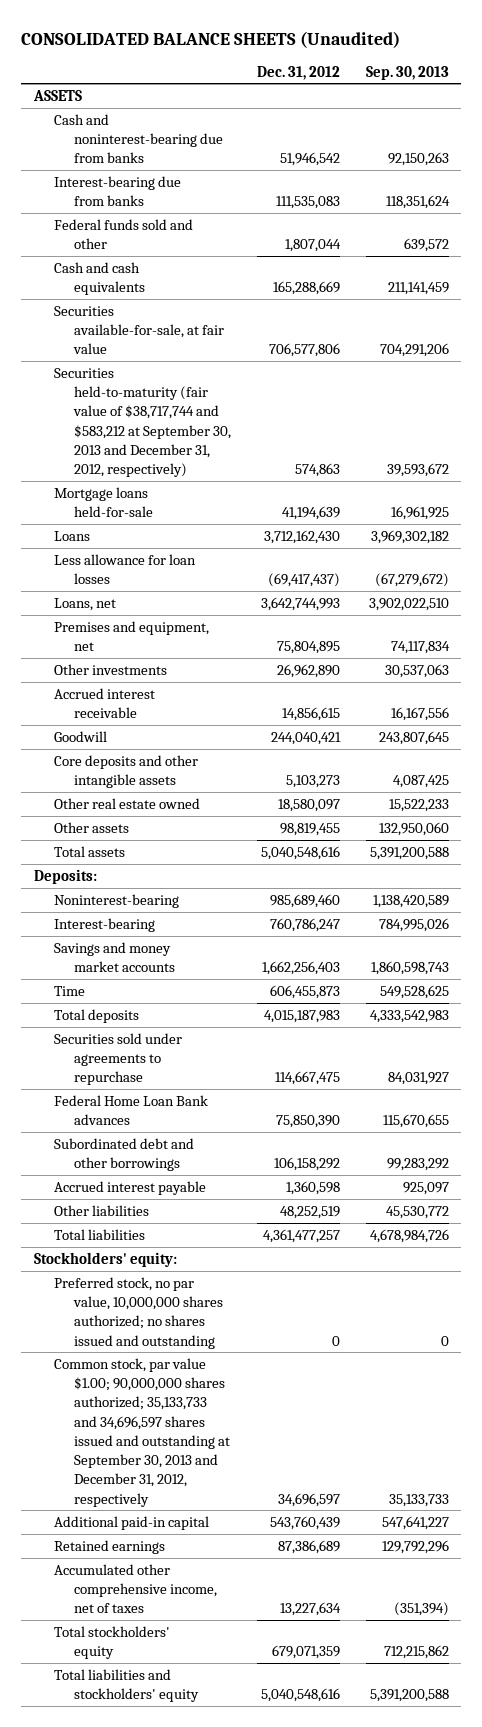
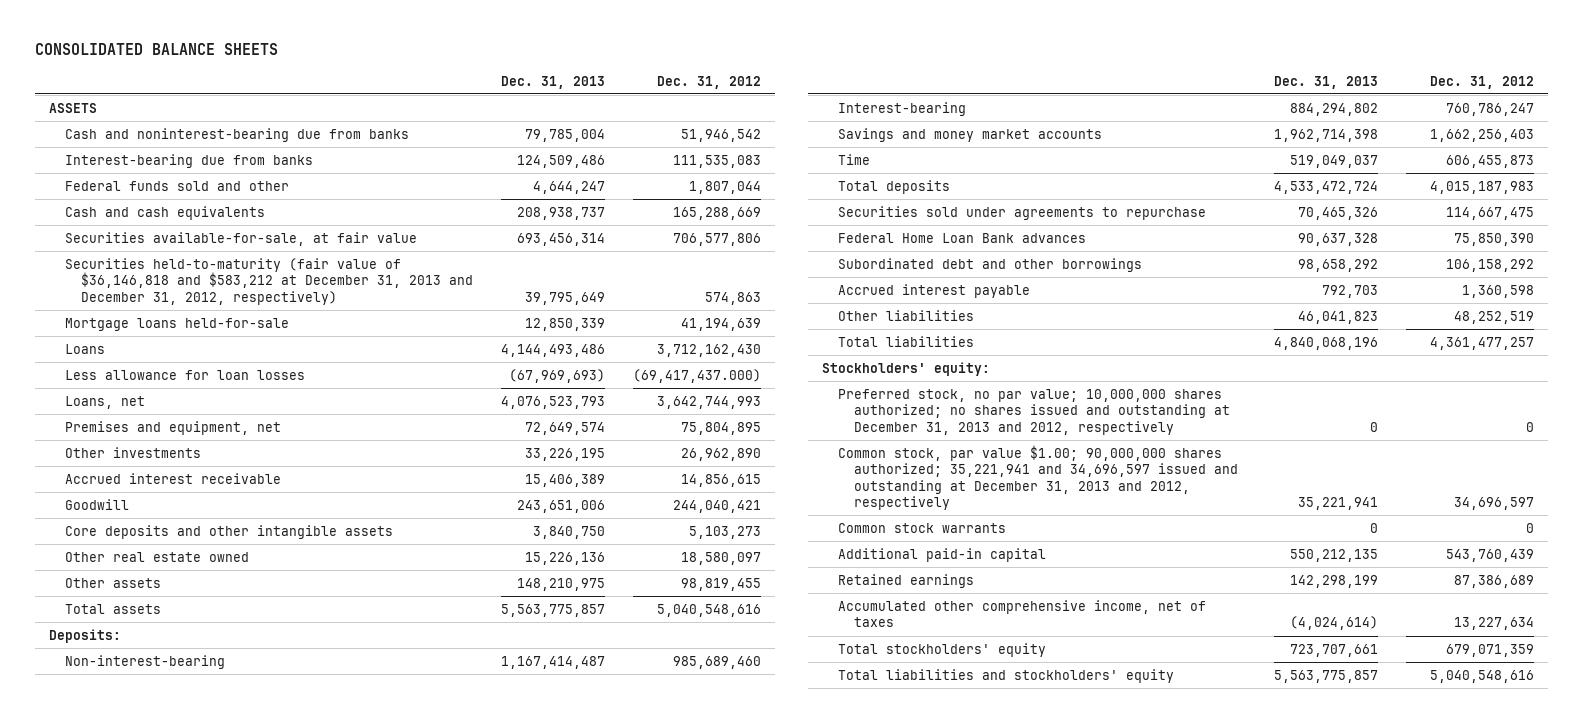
- CONSOLIDATED BALANCE SHEETS (Unaudited)
+ CONSOLIDATED BALANCE SHEETS
- | Dec. 31, 2012 | Sep. 30, 2013
+ | Dec. 31, 2013 | Dec. 31, 2012
- Securities held-to-maturity (fair value of $38,717,744 and $583,212 at September 30, 2013 and December 31, 2012, respectively) | 574,863 | 39,593,672
+ Securities held-to-maturity (fair value of $36,146,818 and $583,212 at December 31, 2013 and December 31, 2012, respectively) | 39,795,649 | 574,863
- Less allowance for loan losses | (69,417,437) | (67,279,672)
+ Less allowance for loan losses | (67,969,693) | (69,417,437.000)
- Noninterest-bearing | 985,689,460 | 1,138,420,589
+ Non-interest-bearing | 1,167,414,487 | 985,689,460
- Preferred stock, no par value, 10,000,000 shares authorized; no shares issued and outstanding | 0 | 0
- Common stock, par value $1.00; 90,000,000 shares authorized; 35,133,733 and 34,696,597 shares issued and outstanding at September 30, 2013 and December 31, 2012, respectively | 34,696,597 | 35,133,733
+ Preferred stock, no par value; 10,000,000 shares authorized; no shares issued and outstanding at December 31, 2013 and 2012, respectively | 0 | 0
+ Common stock, par value $1.00; 90,000,000 shares authorized; 35,221,941 and 34,696,597 issued and outstanding at December 31, 2013 and 2012, respectively | 35,221,941 | 34,696,597
+ Common stock warrants | 0 | 0

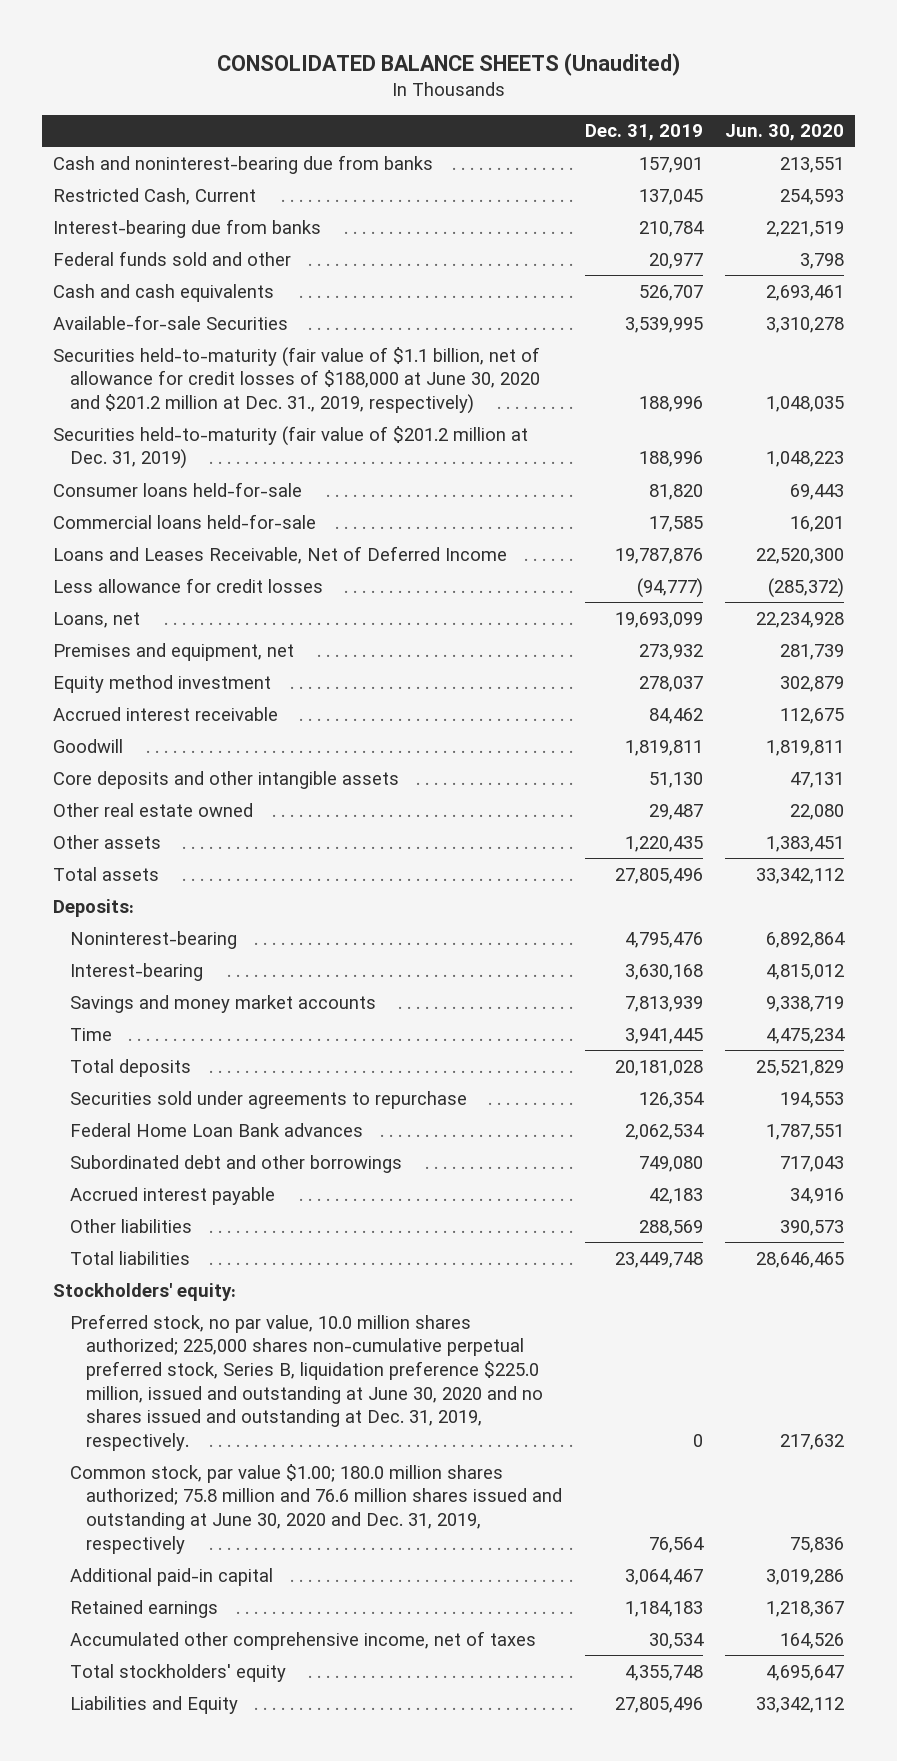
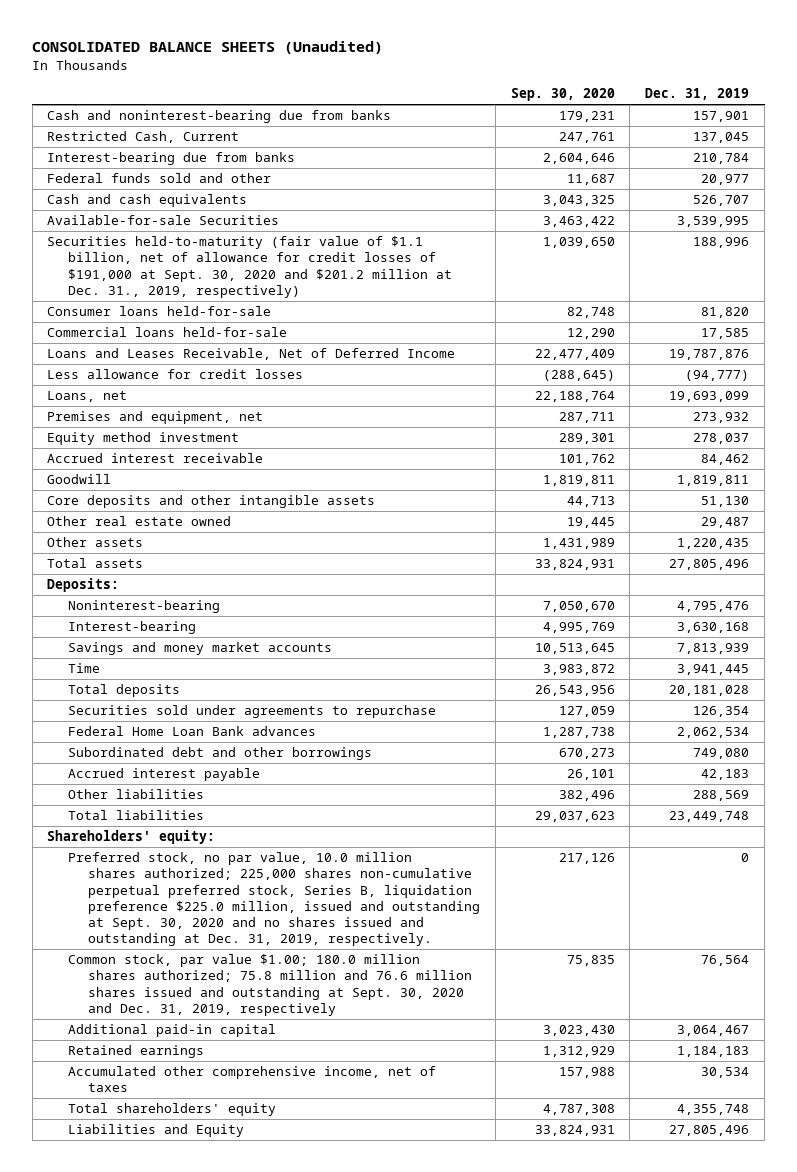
- | Dec. 31, 2019 | Jun. 30, 2020
+ | Sep. 30, 2020 | Dec. 31, 2019
- Securities held-to-maturity (fair value of $1.1 billion, net of allowance for credit losses of $188,000 at June 30, 2020 and $201.2 million at Dec. 31., 2019, respectively) | 188,996 | 1,048,035
- Securities held-to-maturity (fair value of $201.2 million at Dec. 31, 2019) | 188,996 | 1,048,223
+ Securities held-to-maturity (fair value of $1.1 billion, net of allowance for credit losses of $191,000 at Sept. 30, 2020 and $201.2 million at Dec. 31., 2019, respectively) | 1,039,650 | 188,996
- Stockholders' equity:
- Preferred stock, no par value, 10.0 million shares authorized; 225,000 shares non-cumulative perpetual preferred stock, Series B, liquidation preference $225.0 million, issued and outstanding at June 30, 2020 and no shares issued and outstanding at Dec. 31, 2019, respectively. | 0 | 217,632
- Common stock, par value $1.00; 180.0 million shares authorized; 75.8 million and 76.6 million shares issued and outstanding at June 30, 2020 and Dec. 31, 2019, respectively | 76,564 | 75,836
+ Shareholders' equity:
+ Preferred stock, no par value, 10.0 million shares authorized; 225,000 shares non-cumulative perpetual preferred stock, Series B, liquidation preference $225.0 million, issued and outstanding at Sept. 30, 2020 and no shares issued and outstanding at Dec. 31, 2019, respectively. | 217,126 | 0
+ Common stock, par value $1.00; 180.0 million shares authorized; 75.8 million and 76.6 million shares issued and outstanding at Sept. 30, 2020 and Dec. 31, 2019, respectively | 75,835 | 76,564
- Total stockholders' equity | 4,355,748 | 4,695,647
+ Total shareholders' equity | 4,787,308 | 4,355,748

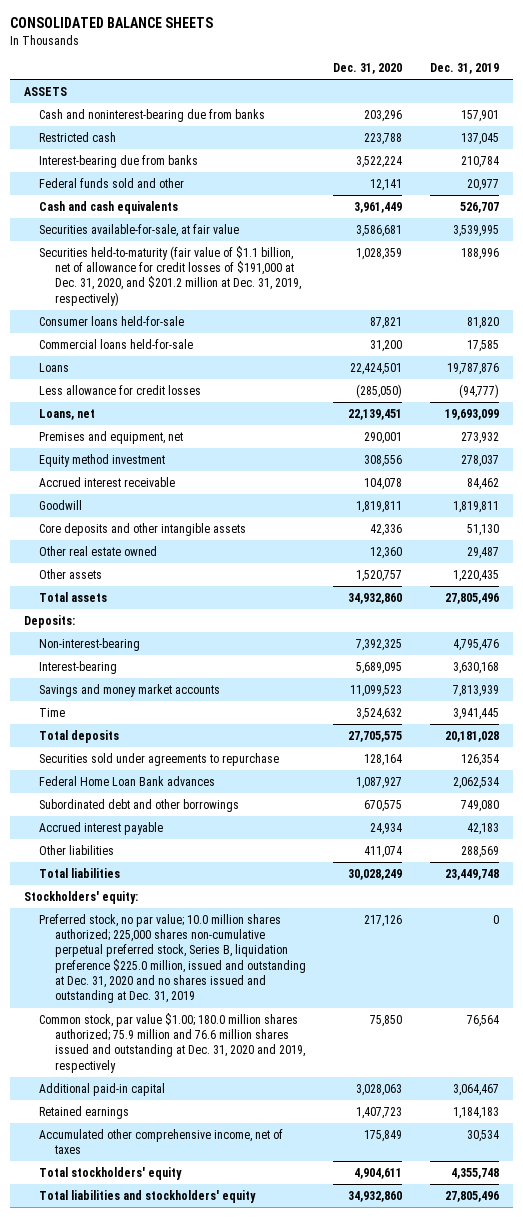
- CONSOLIDATED BALANCE SHEETS (Unaudited)
+ CONSOLIDATED BALANCE SHEETS
- | Sep. 30, 2020 | Dec. 31, 2019
+ | Dec. 31, 2020 | Dec. 31, 2019
+ ASSETS
- Restricted Cash, Current | 247,761 | 137,045
+ Restricted cash | 223,788 | 137,045
- Available-for-sale Securities | 3,463,422 | 3,539,995
- Securities held-to-maturity (fair value of $1.1 billion, net of allowance for credit losses of $191,000 at Sept. 30, 2020 and $201.2 million at Dec. 31., 2019, respectively) | 1,039,650 | 188,996
+ Securities available-for-sale, at fair value | 3,586,681 | 3,539,995
+ Securities held-to-maturity (fair value of $1.1 billion, net of allowance for credit losses of $191,000 at Dec. 31, 2020, and $201.2 million at Dec. 31, 2019, respectively) | 1,028,359 | 188,996
- Loans and Leases Receivable, Net of Deferred Income | 22,477,409 | 19,787,876
+ Loans | 22,424,501 | 19,787,876
- Noninterest-bearing | 7,050,670 | 4,795,476
+ Non-interest-bearing | 7,392,325 | 4,795,476
- Shareholders' equity:
- Preferred stock, no par value, 10.0 million shares authorized; 225,000 shares non-cumulative perpetual preferred stock, Series B, liquidation preference $225.0 million, issued and outstanding at Sept. 30, 2020 and no shares issued and outstanding at Dec. 31, 2019, respectively. | 217,126 | 0
- Common stock, par value $1.00; 180.0 million shares authorized; 75.8 million and 76.6 million shares issued and outstanding at Sept. 30, 2020 and Dec. 31, 2019, respectively | 75,835 | 76,564
+ Stockholders' equity:
+ Preferred stock, no par value; 10.0 million shares authorized; 225,000 shares non-cumulative perpetual preferred stock, Series B, liquidation preference $225.0 million, issued and outstanding at Dec. 31, 2020 and no shares issued and outstanding at Dec. 31, 2019 | 217,126 | 0
+ Common stock, par value $1.00; 180.0 million shares authorized; 75.9 million and 76.6 million shares issued and outstanding at Dec. 31, 2020 and 2019, respectively | 75,850 | 76,564
- Total shareholders' equity | 4,787,308 | 4,355,748
- Liabilities and Equity | 33,824,931 | 27,805,496
+ Total stockholders' equity | 4,904,611 | 4,355,748
+ Total liabilities and stockholders' equity | 34,932,860 | 27,805,496

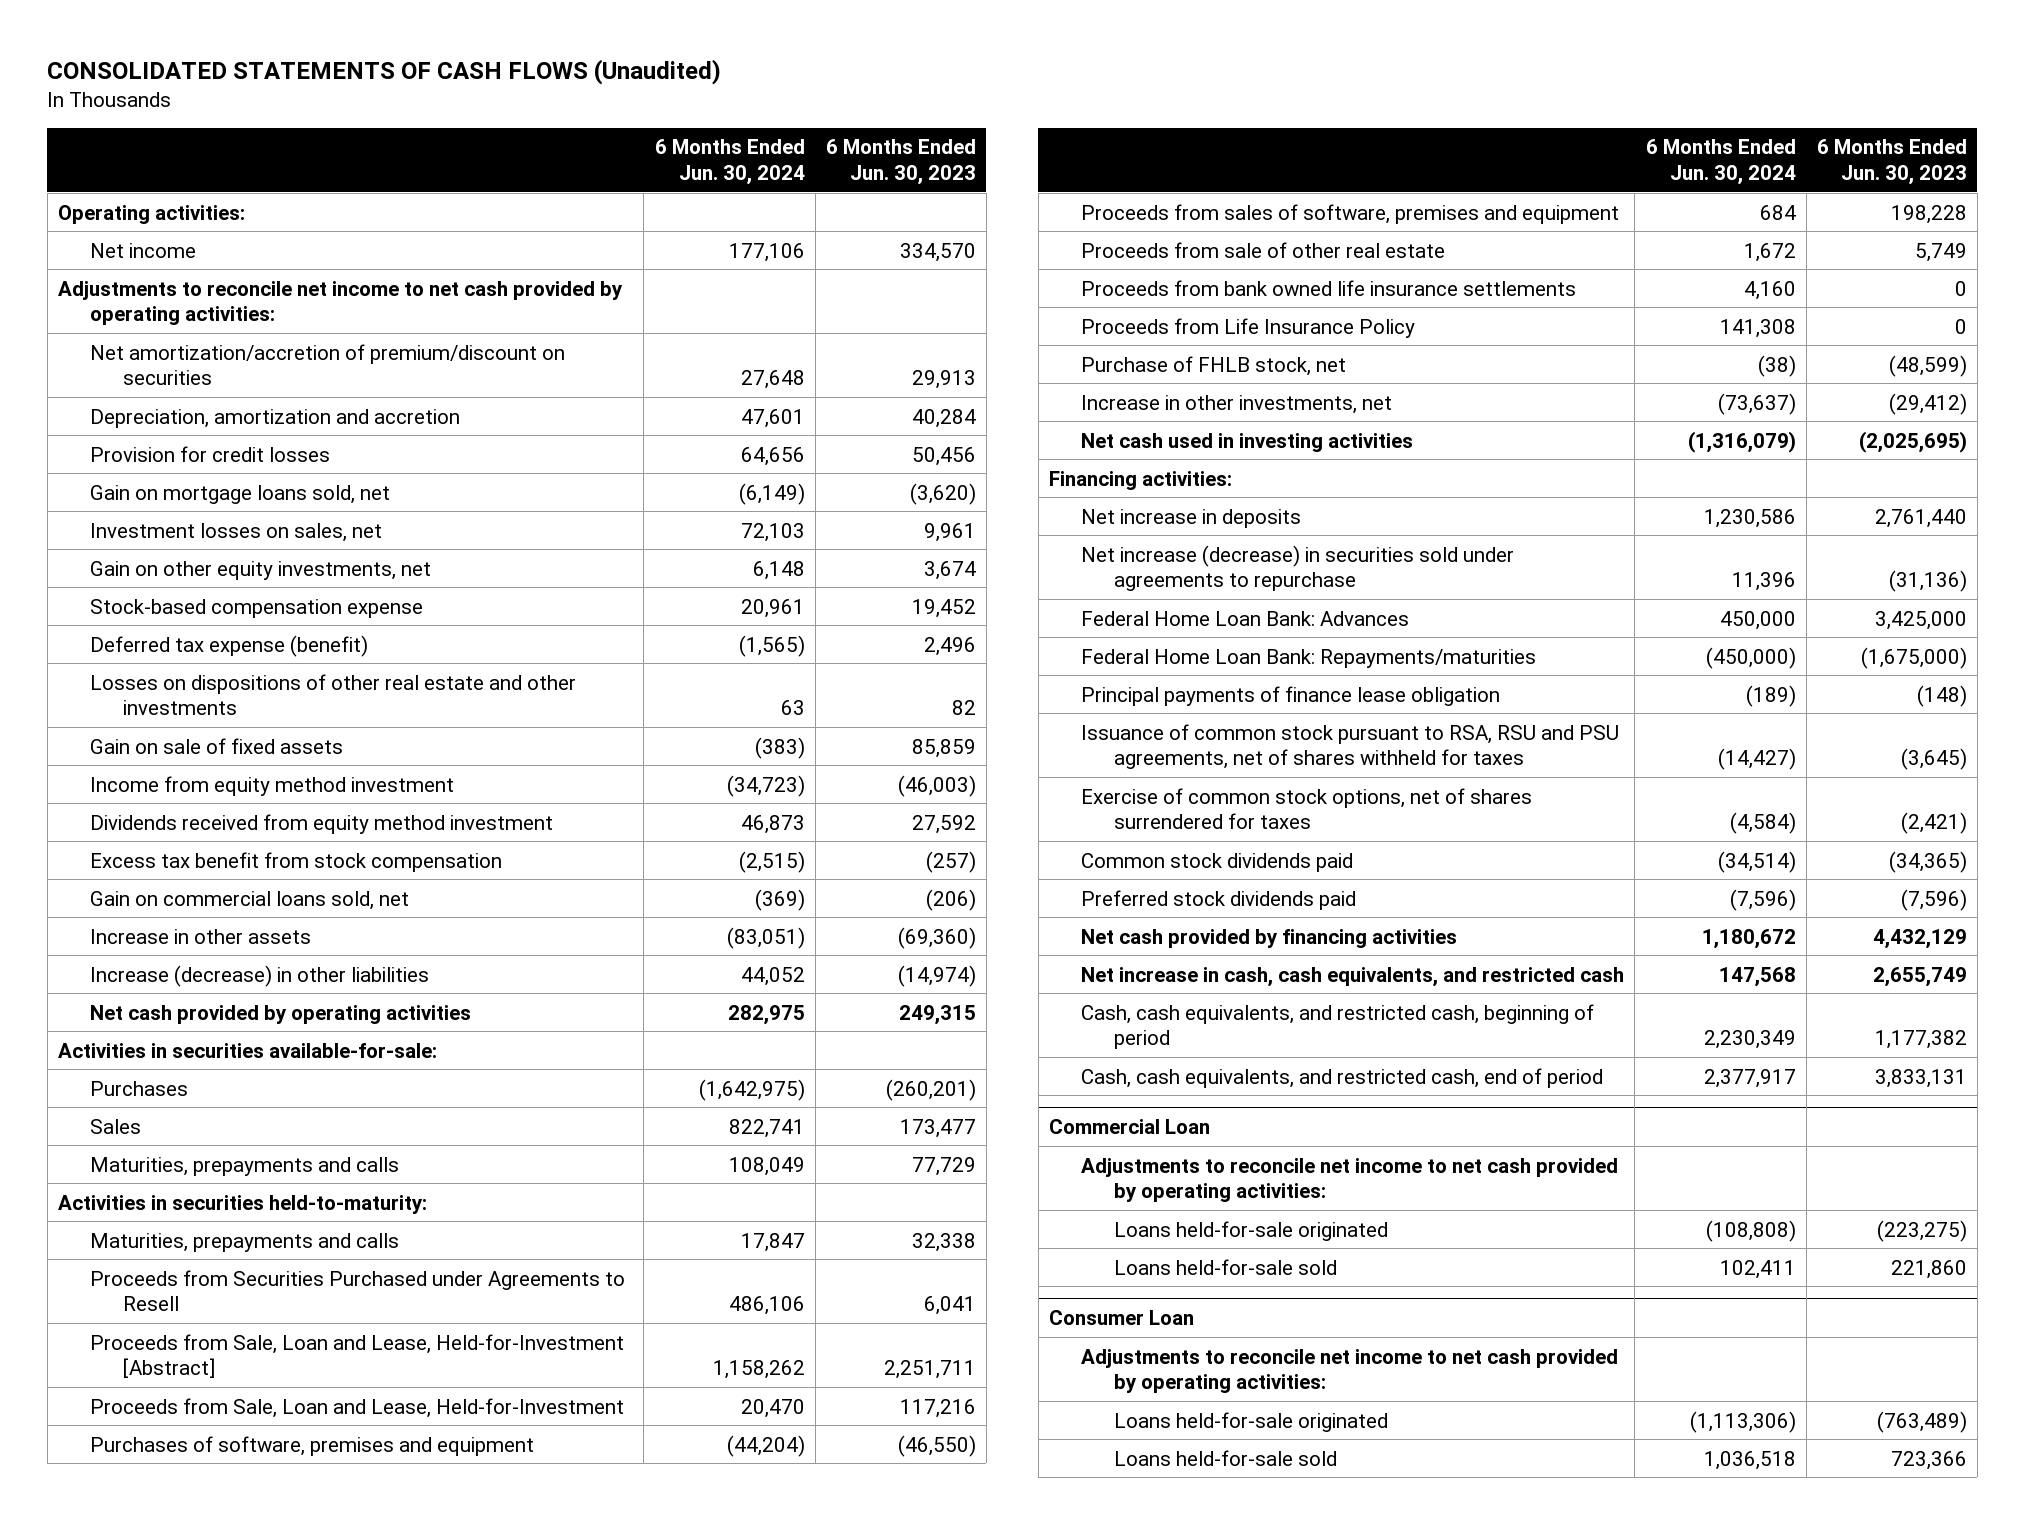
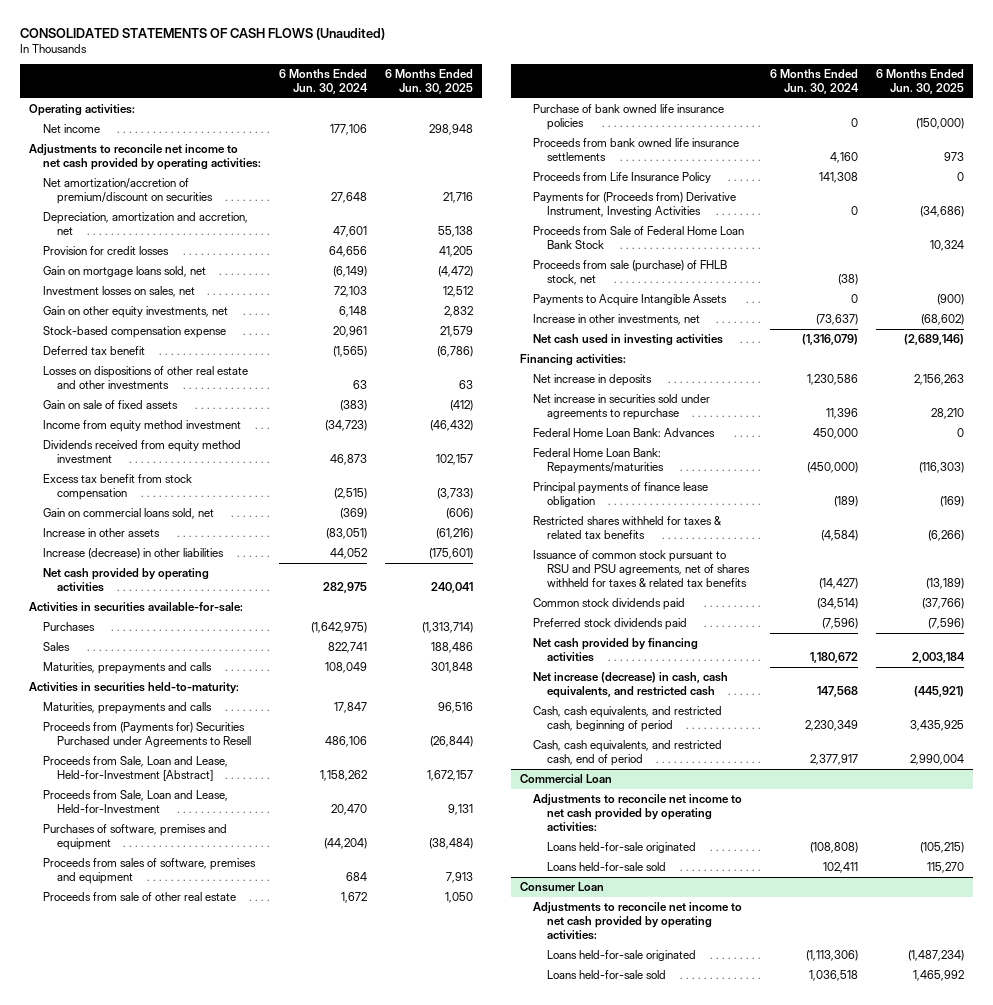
- | 6 Months Ended Jun. 30, 2024 | 6 Months Ended Jun. 30, 2023
+ | 6 Months Ended Jun. 30, 2024 | 6 Months Ended Jun. 30, 2025
- Depreciation, amortization and accretion | 47,601 | 40,284
+ Depreciation, amortization and accretion, net | 47,601 | 55,138
- Deferred tax expense (benefit) | (1,565) | 2,496
+ Deferred tax benefit | (1,565) | (6,786)
- Proceeds from Securities Purchased under Agreements to Resell | 486,106 | 6,041
+ Proceeds from (Payments for) Securities Purchased under Agreements to Resell | 486,106 | (26,844)
+ Purchase of bank owned life insurance policies | 0 | (150,000)
- Purchase of FHLB stock, net | (38) | (48,599)
+ Payments for (Proceeds from) Derivative Instrument, Investing Activities | 0 | (34,686)
+ Proceeds from Sale of Federal Home Loan Bank Stock | | 10,324
+ Proceeds from sale (purchase) of FHLB stock, net | (38) |
+ Payments to Acquire Intangible Assets | 0 | (900)
- Net increase (decrease) in securities sold under agreements to repurchase | 11,396 | (31,136)
+ Net increase in securities sold under agreements to repurchase | 11,396 | 28,210
- Issuance of common stock pursuant to RSA, RSU and PSU agreements, net of shares withheld for taxes | (14,427) | (3,645)
- Exercise of common stock options, net of shares surrendered for taxes | (4,584) | (2,421)
+ Restricted shares withheld for taxes & related tax benefits | (4,584) | (6,266)
+ Issuance of common stock pursuant to RSU and PSU agreements, net of shares withheld for taxes & related tax benefits | (14,427) | (13,189)
- Net increase in cash, cash equivalents, and restricted cash | 147,568 | 2,655,749
+ Net increase (decrease) in cash, cash equivalents, and restricted cash | 147,568 | (445,921)

